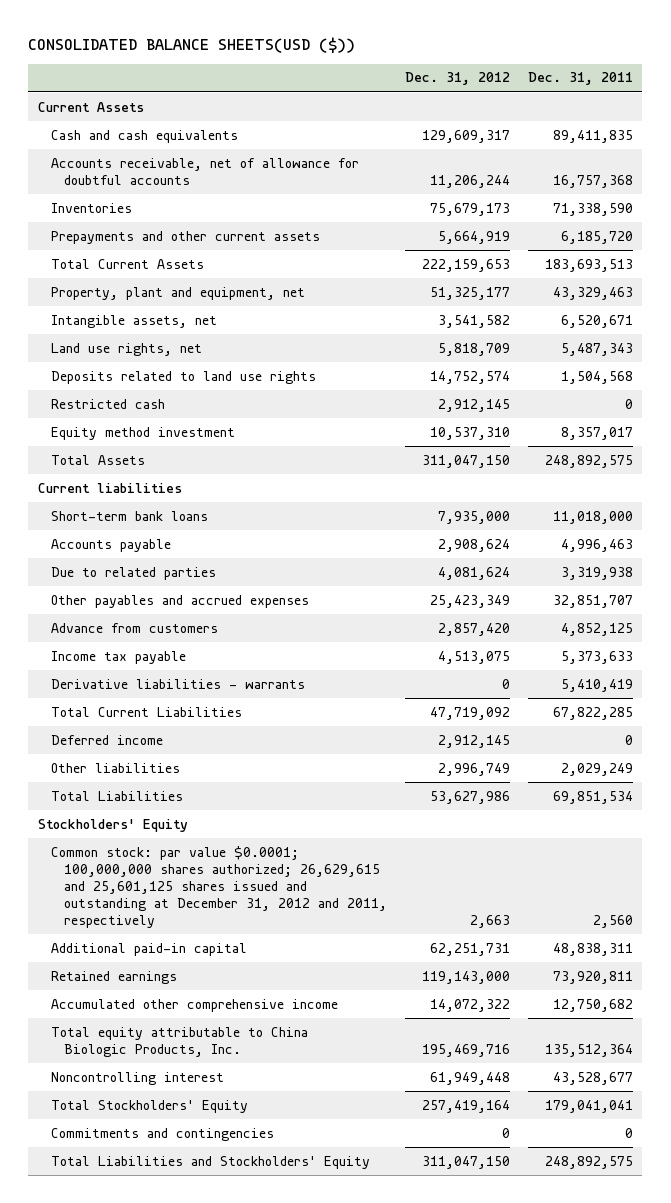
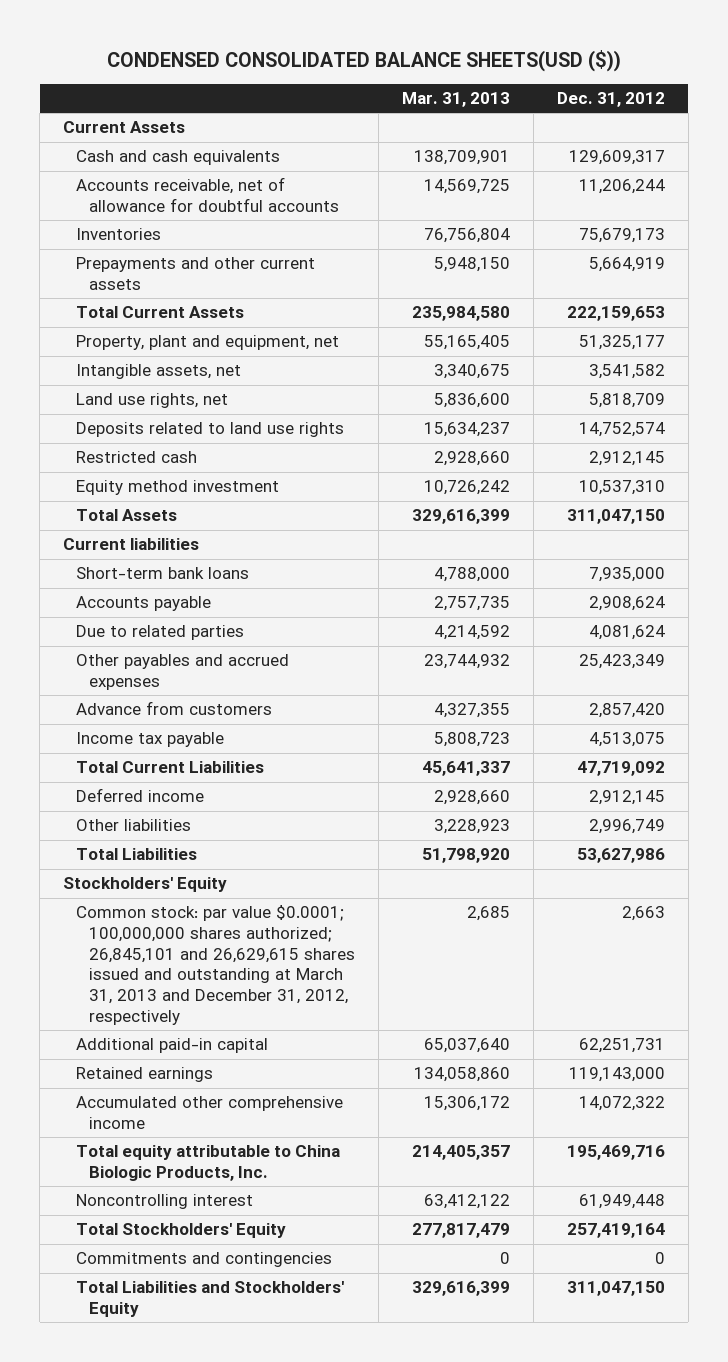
- CONSOLIDATED BALANCE SHEETS(USD ($))
+ CONDENSED CONSOLIDATED BALANCE SHEETS(USD ($))
- | Dec. 31, 2012 | Dec. 31, 2011
+ | Mar. 31, 2013 | Dec. 31, 2012
- Derivative liabilities - warrants | 0 | 5,410,419
- Common stock: par value $0.0001; 100,000,000 shares authorized; 26,629,615 and 25,601,125 shares issued and outstanding at December 31, 2012 and 2011, respectively | 2,663 | 2,560
+ Common stock: par value $0.0001; 100,000,000 shares authorized; 26,845,101 and 26,629,615 shares issued and outstanding at March 31, 2013 and December 31, 2012, respectively | 2,685 | 2,663

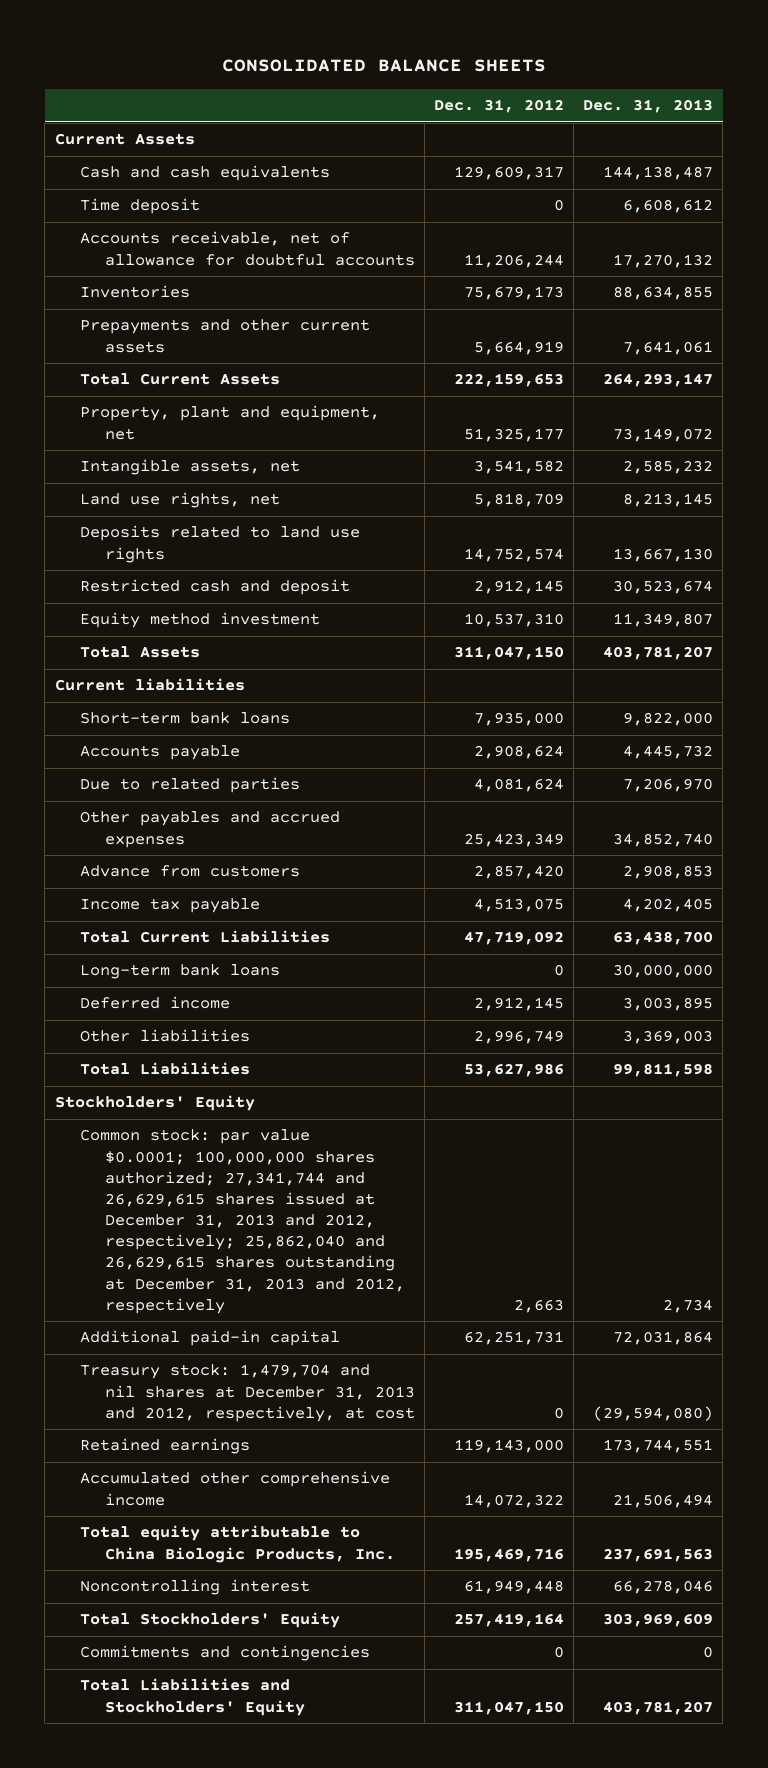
- CONDENSED CONSOLIDATED BALANCE SHEETS(USD ($))
+ CONSOLIDATED BALANCE SHEETS
- | Mar. 31, 2013 | Dec. 31, 2012
+ | Dec. 31, 2012 | Dec. 31, 2013
+ Time deposit | 0 | 6,608,612
- Restricted cash | 2,928,660 | 2,912,145
+ Restricted cash and deposit | 2,912,145 | 30,523,674
+ Long-term bank loans | 0 | 30,000,000
- Common stock: par value $0.0001; 100,000,000 shares authorized; 26,845,101 and 26,629,615 shares issued and outstanding at March 31, 2013 and December 31, 2012, respectively | 2,685 | 2,663
+ Common stock: par value $0.0001; 100,000,000 shares authorized; 27,341,744 and 26,629,615 shares issued at December 31, 2013 and 2012, respectively; 25,862,040 and 26,629,615 shares outstanding at December 31, 2013 and 2012, respectively | 2,663 | 2,734
+ Treasury stock: 1,479,704 and nil shares at December 31, 2013 and 2012, respectively, at cost | 0 | (29,594,080)

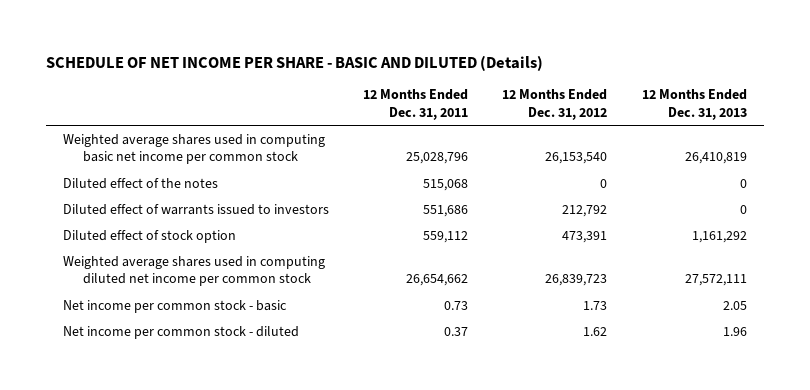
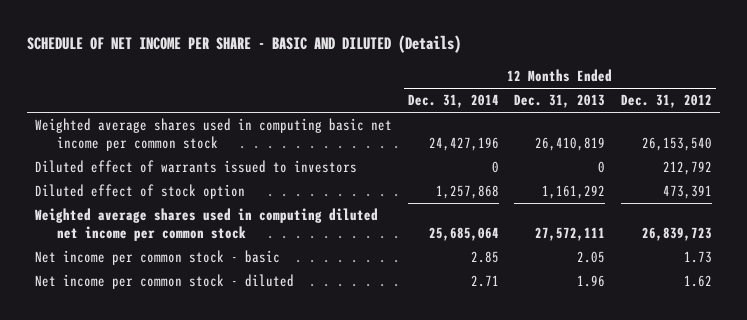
- | 12 Months Ended Dec. 31, 2011 | 12 Months Ended Dec. 31, 2012 | 12 Months Ended Dec. 31, 2013
+ | 12 Months Ended Dec. 31, 2014 | 12 Months Ended Dec. 31, 2013 | 12 Months Ended Dec. 31, 2012
- Diluted effect of the notes | 515,068 | 0 | 0

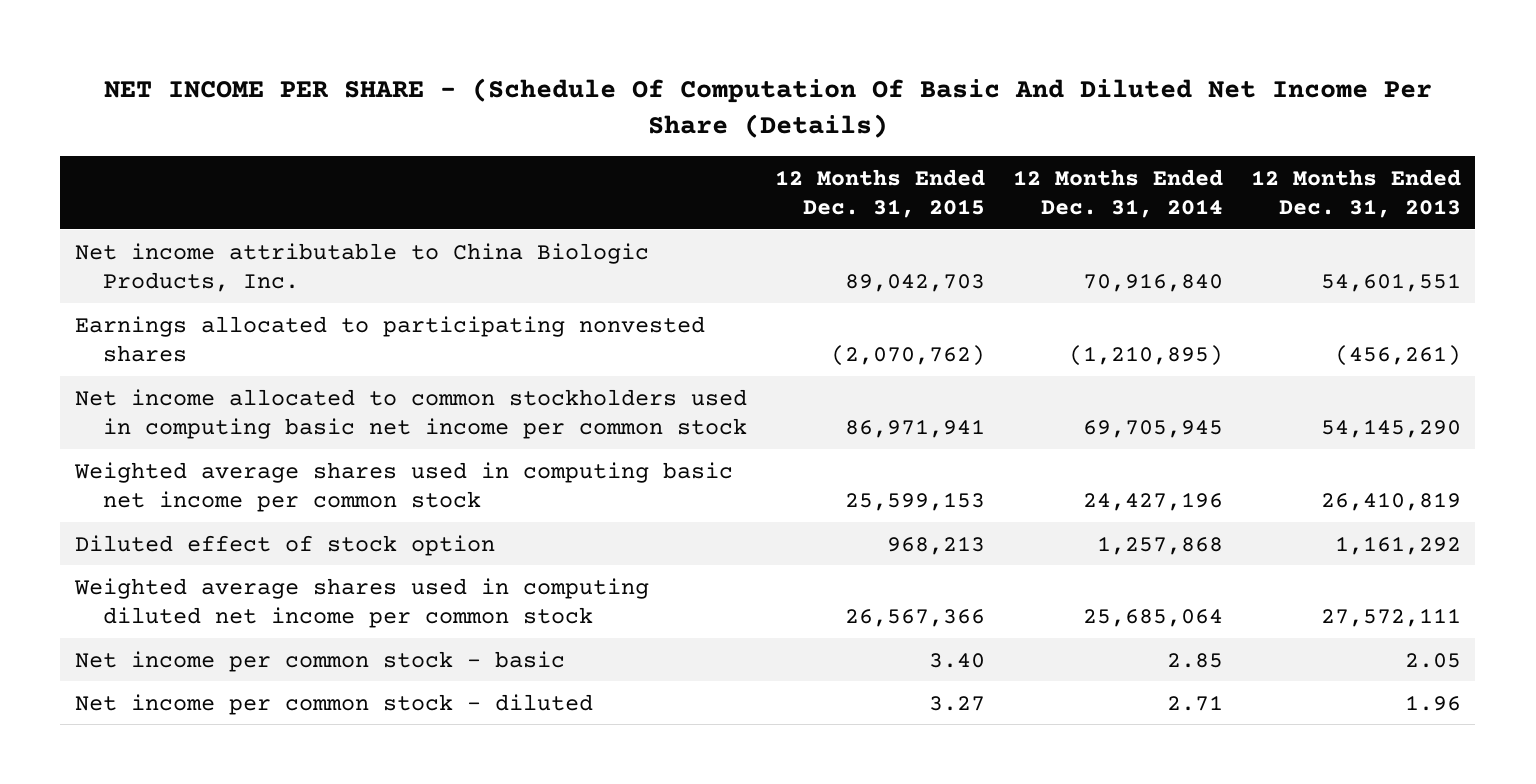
- SCHEDULE OF NET INCOME PER SHARE - BASIC AND DILUTED (Details)
+ NET INCOME PER SHARE - (Schedule Of Computation Of Basic And Diluted Net Income Per Share (Details)
- | 12 Months Ended Dec. 31, 2014 | 12 Months Ended Dec. 31, 2013 | 12 Months Ended Dec. 31, 2012
+ | 12 Months Ended Dec. 31, 2015 | 12 Months Ended Dec. 31, 2014 | 12 Months Ended Dec. 31, 2013
+ Net income attributable to China Biologic Products, Inc. | 89,042,703 | 70,916,840 | 54,601,551
+ Earnings allocated to participating nonvested shares | (2,070,762) | (1,210,895) | (456,261)
+ Net income allocated to common stockholders used in computing basic net income per common stock | 86,971,941 | 69,705,945 | 54,145,290
- Diluted effect of warrants issued to investors | 0 | 0 | 212,792

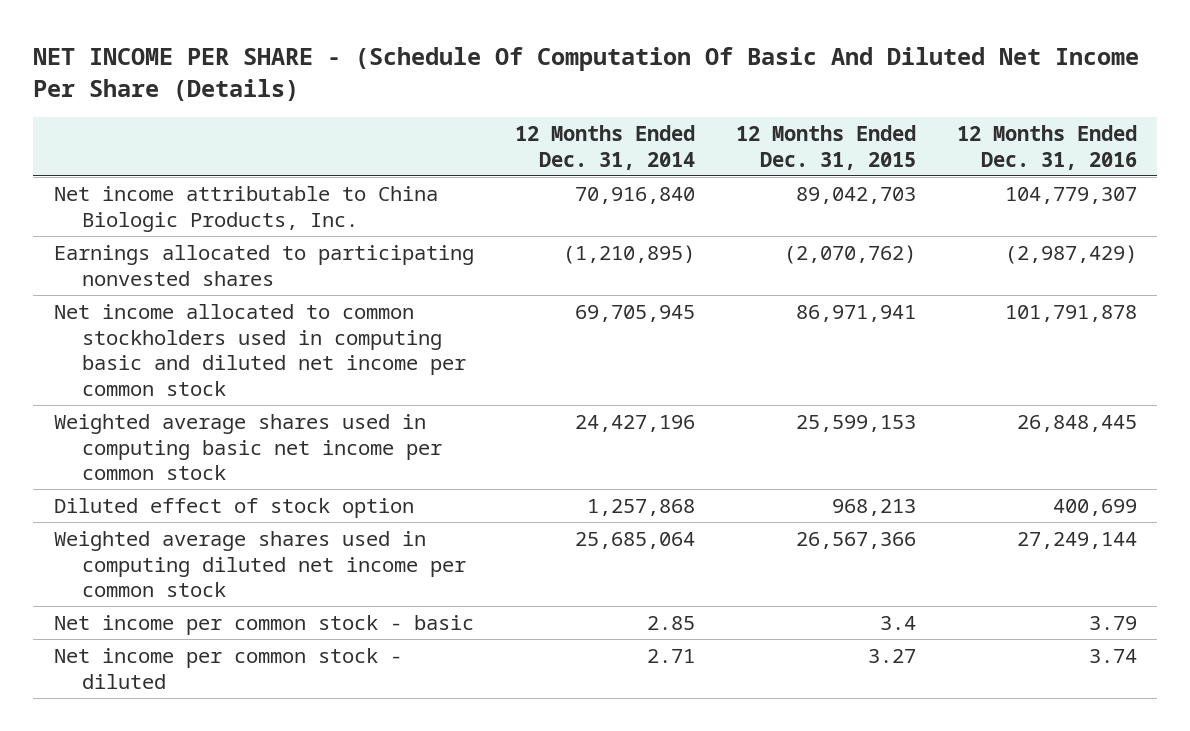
- | 12 Months Ended Dec. 31, 2015 | 12 Months Ended Dec. 31, 2014 | 12 Months Ended Dec. 31, 2013
+ | 12 Months Ended Dec. 31, 2014 | 12 Months Ended Dec. 31, 2015 | 12 Months Ended Dec. 31, 2016
- Net income allocated to common stockholders used in computing basic net income per common stock | 86,971,941 | 69,705,945 | 54,145,290
+ Net income allocated to common stockholders used in computing basic and diluted net income per common stock | 69,705,945 | 86,971,941 | 101,791,878
- Net income per common stock - basic | 3.40 | 2.85 | 2.05
+ Net income per common stock - basic | 2.85 | 3.4 | 3.79

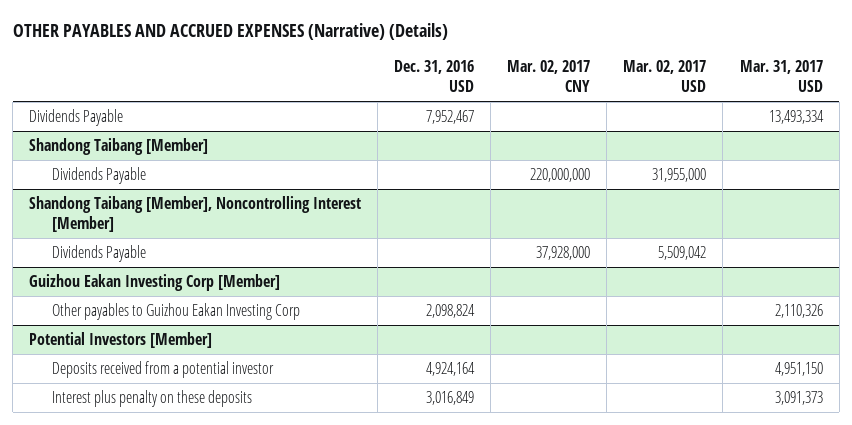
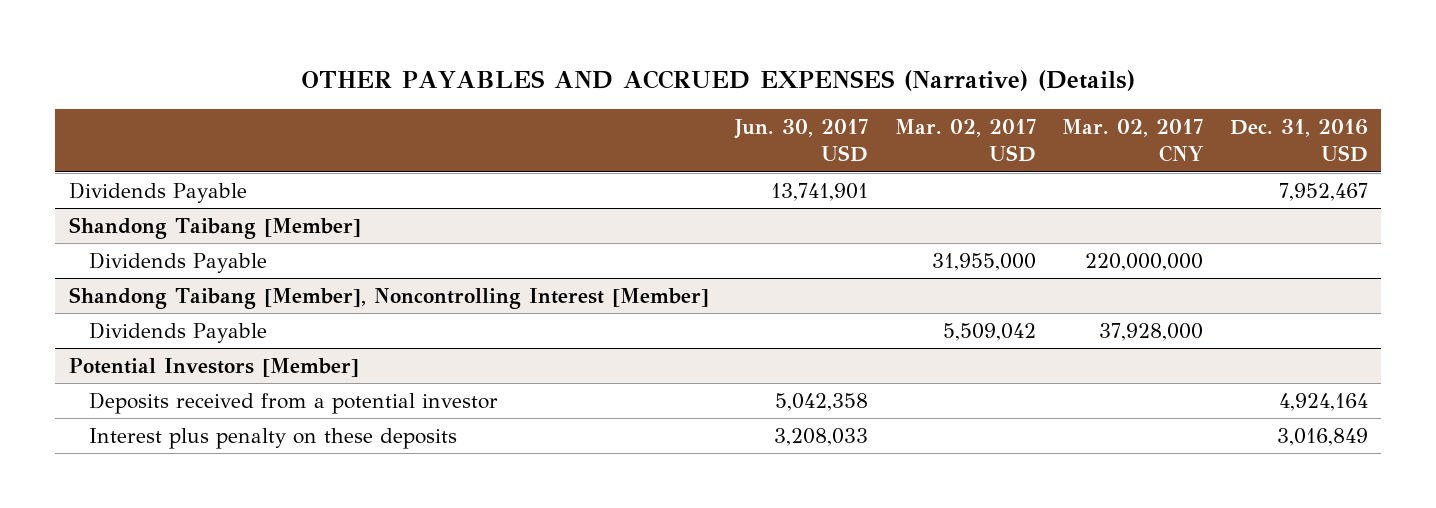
- | Dec. 31, 2016 USD | Mar. 02, 2017 CNY | Mar. 02, 2017 USD | Mar. 31, 2017 USD
+ | Jun. 30, 2017 USD | Mar. 02, 2017 USD | Mar. 02, 2017 CNY | Dec. 31, 2016 USD
- Guizhou Eakan Investing Corp [Member]
- Other payables to Guizhou Eakan Investing Corp | 2,098,824 | | | 2,110,326

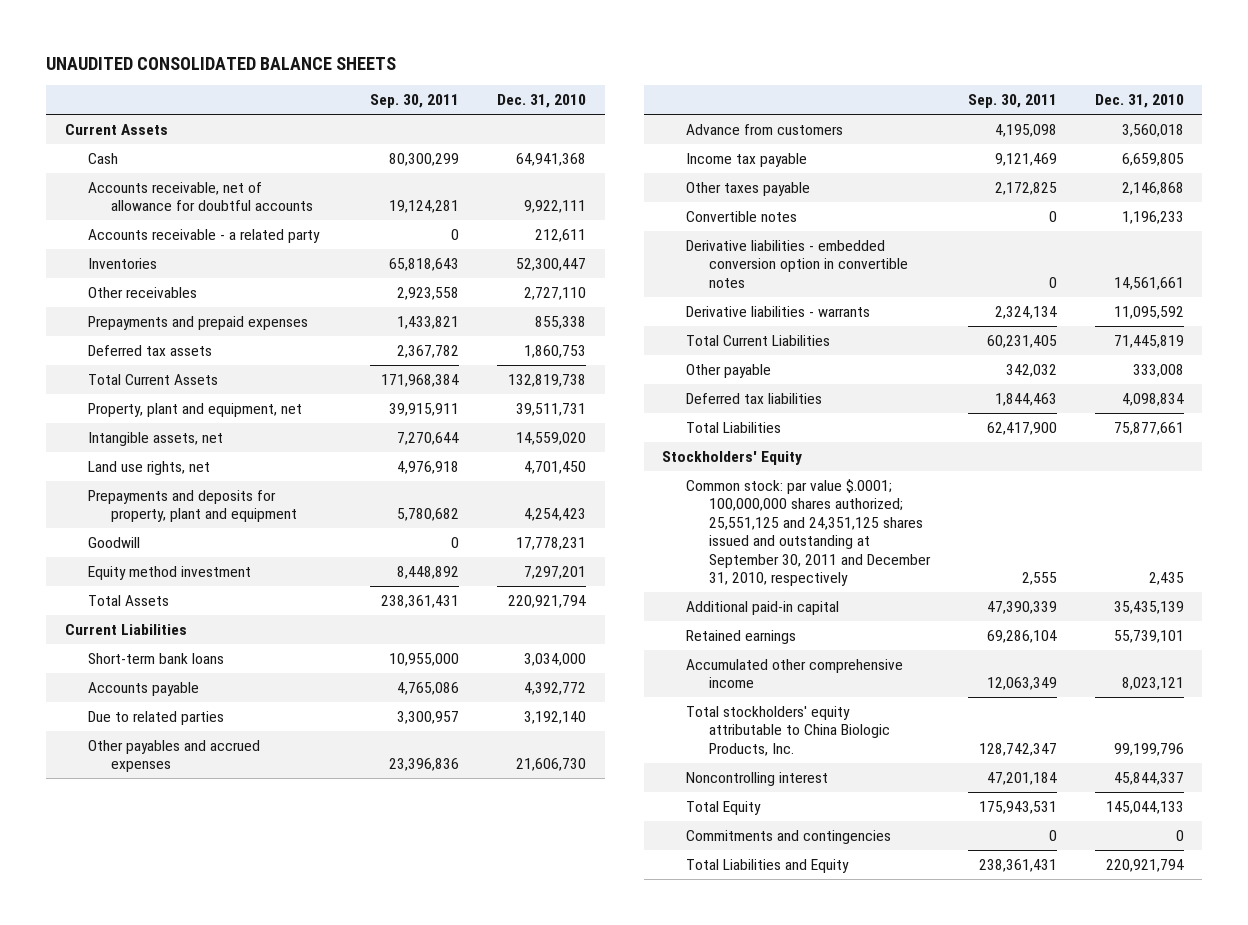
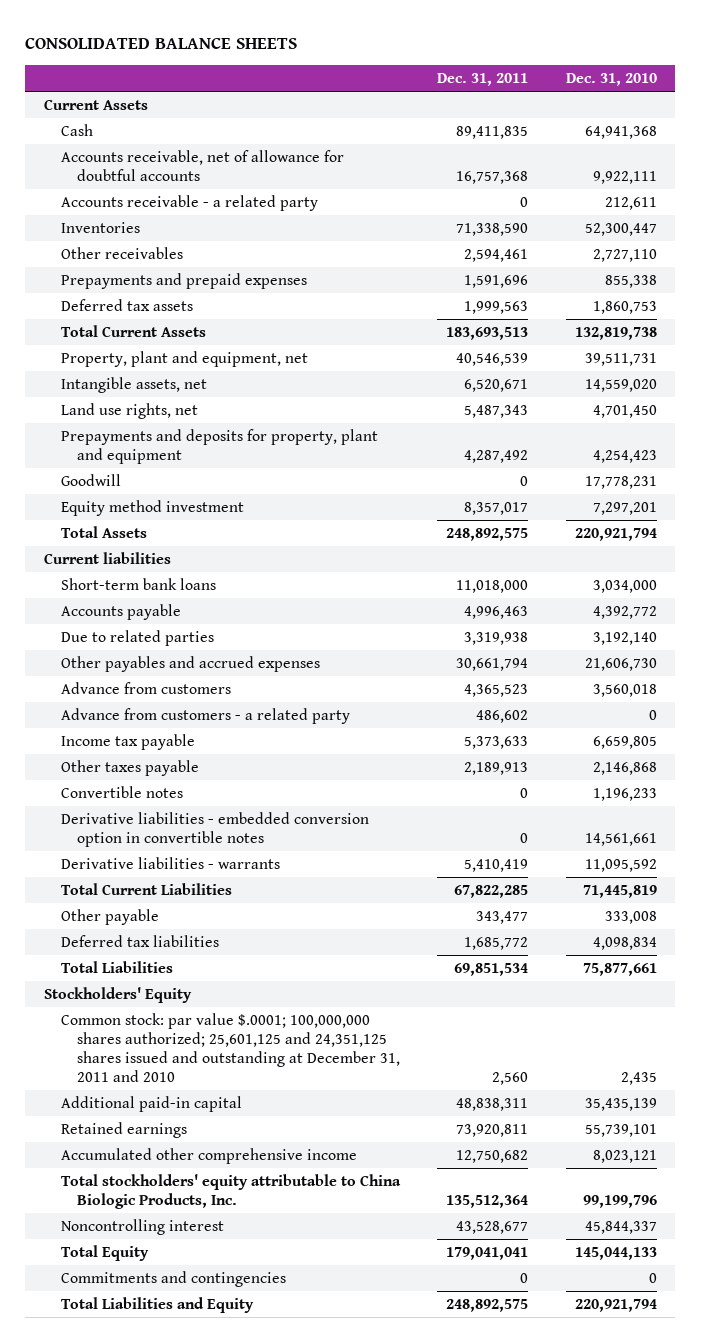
- UNAUDITED CONSOLIDATED BALANCE SHEETS
+ CONSOLIDATED BALANCE SHEETS
- | Sep. 30, 2011 | Dec. 31, 2010
+ | Dec. 31, 2011 | Dec. 31, 2010
- Current Liabilities
+ Current liabilities
+ Advance from customers - a related party | 486,602 | 0
- Common stock: par value $.0001; 100,000,000 shares authorized; 25,551,125 and 24,351,125 shares issued and outstanding at September 30, 2011 and December 31, 2010, respectively | 2,555 | 2,435
+ Common stock: par value $.0001; 100,000,000 shares authorized; 25,601,125 and 24,351,125 shares issued and outstanding at December 31, 2011 and 2010 | 2,560 | 2,435

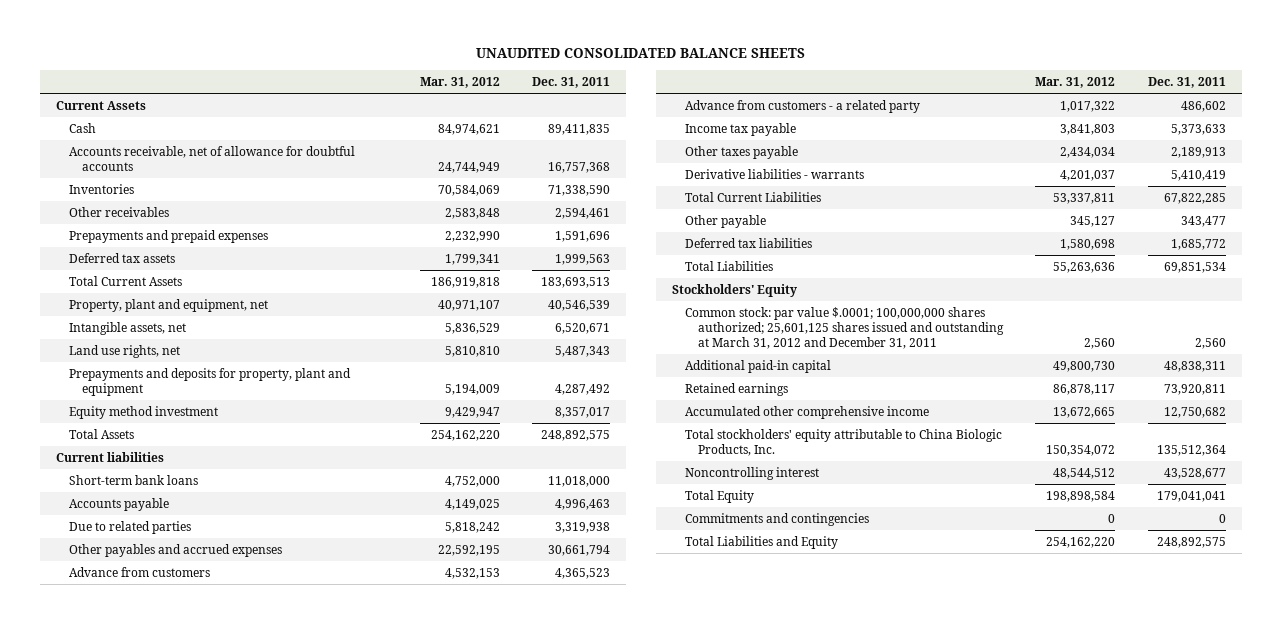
- CONSOLIDATED BALANCE SHEETS
+ UNAUDITED CONSOLIDATED BALANCE SHEETS
- | Dec. 31, 2011 | Dec. 31, 2010
+ | Mar. 31, 2012 | Dec. 31, 2011
- Accounts receivable - a related party | 0 | 212,611
- Goodwill | 0 | 17,778,231
- Convertible notes | 0 | 1,196,233
- Derivative liabilities - embedded conversion option in convertible notes | 0 | 14,561,661
- Common stock: par value $.0001; 100,000,000 shares authorized; 25,601,125 and 24,351,125 shares issued and outstanding at December 31, 2011 and 2010 | 2,560 | 2,435
+ Common stock: par value $.0001; 100,000,000 shares authorized; 25,601,125 shares issued and outstanding at March 31, 2012 and December 31, 2011 | 2,560 | 2,560

